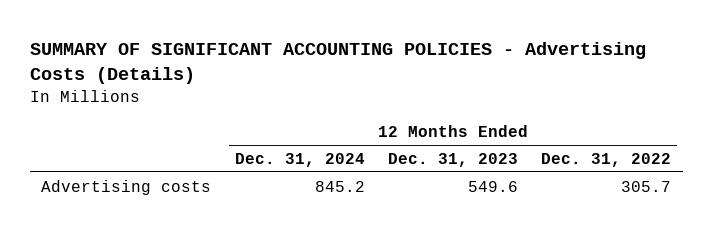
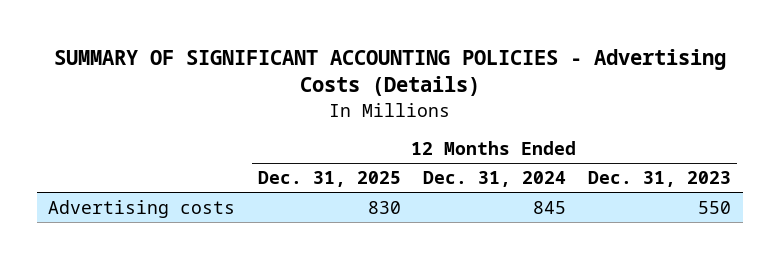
- | 12 Months Ended Dec. 31, 2024 | 12 Months Ended Dec. 31, 2023 | 12 Months Ended Dec. 31, 2022
+ | 12 Months Ended Dec. 31, 2025 | 12 Months Ended Dec. 31, 2024 | 12 Months Ended Dec. 31, 2023
- Advertising costs | 845.2 | 549.6 | 305.7
+ Advertising costs | 830 | 845 | 550

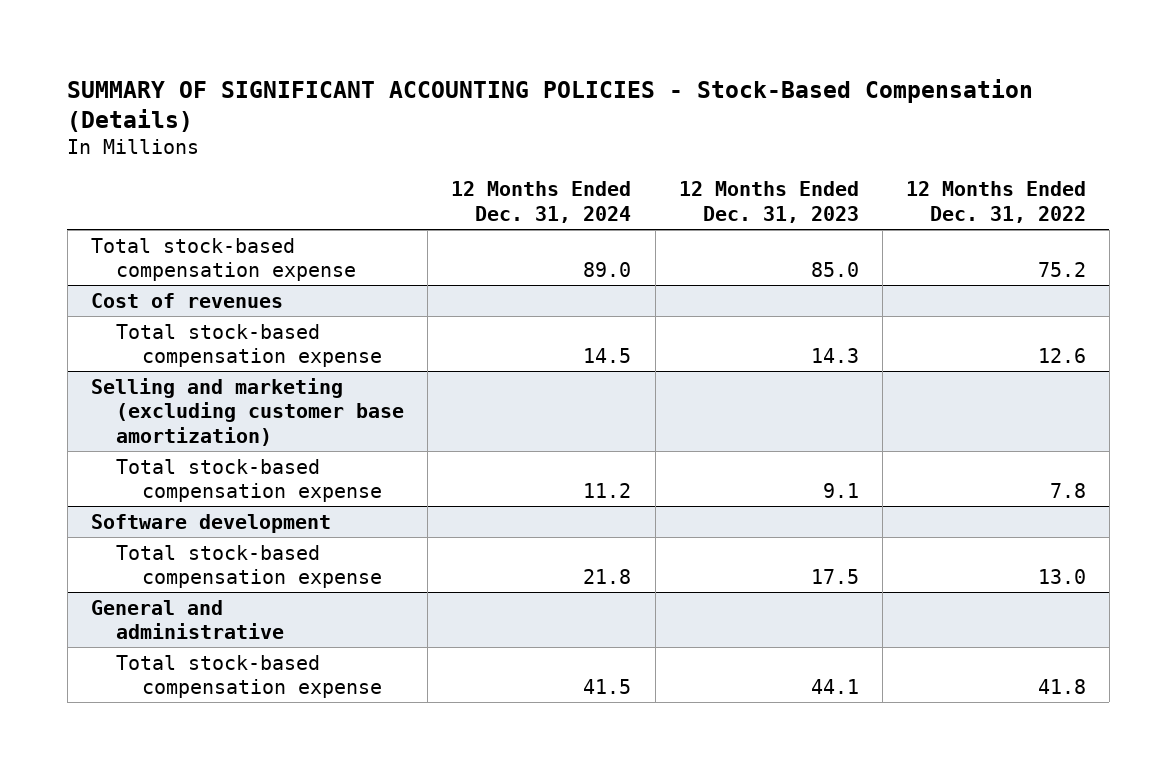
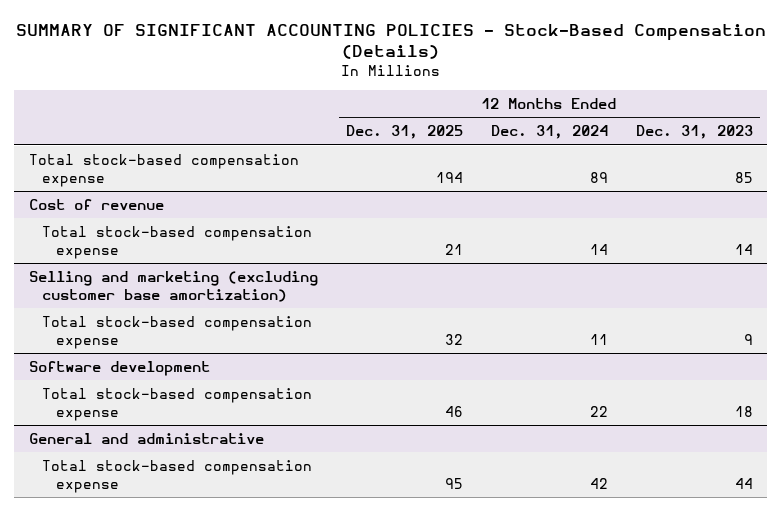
- | 12 Months Ended Dec. 31, 2024 | 12 Months Ended Dec. 31, 2023 | 12 Months Ended Dec. 31, 2022
+ | 12 Months Ended Dec. 31, 2025 | 12 Months Ended Dec. 31, 2024 | 12 Months Ended Dec. 31, 2023
- Total stock-based compensation expense | 89.0 | 85.0 | 75.2
- Cost of revenues
- Total stock-based compensation expense | 14.5 | 14.3 | 12.6
+ Total stock-based compensation expense | 194 | 89 | 85
+ Cost of revenue
+ Total stock-based compensation expense | 21 | 14 | 14
@ Selling and marketing (excluding customer base amortization)
- Total stock-based compensation expense | 11.2 | 9.1 | 7.8
+ Total stock-based compensation expense | 32 | 11 | 9
@ Software development
- Total stock-based compensation expense | 21.8 | 17.5 | 13.0
+ Total stock-based compensation expense | 46 | 22 | 18
@ General and administrative
- Total stock-based compensation expense | 41.5 | 44.1 | 41.8
+ Total stock-based compensation expense | 95 | 42 | 44

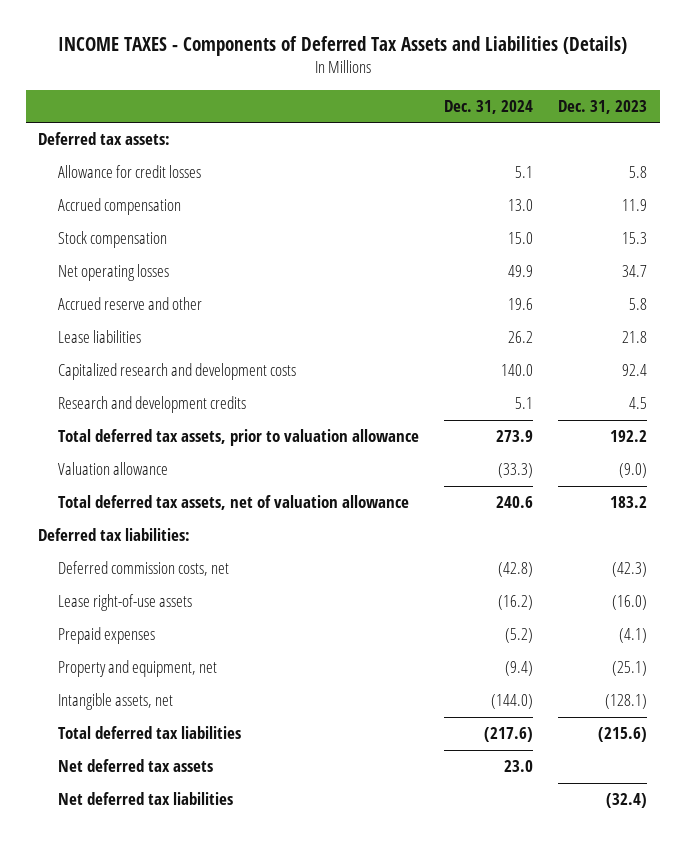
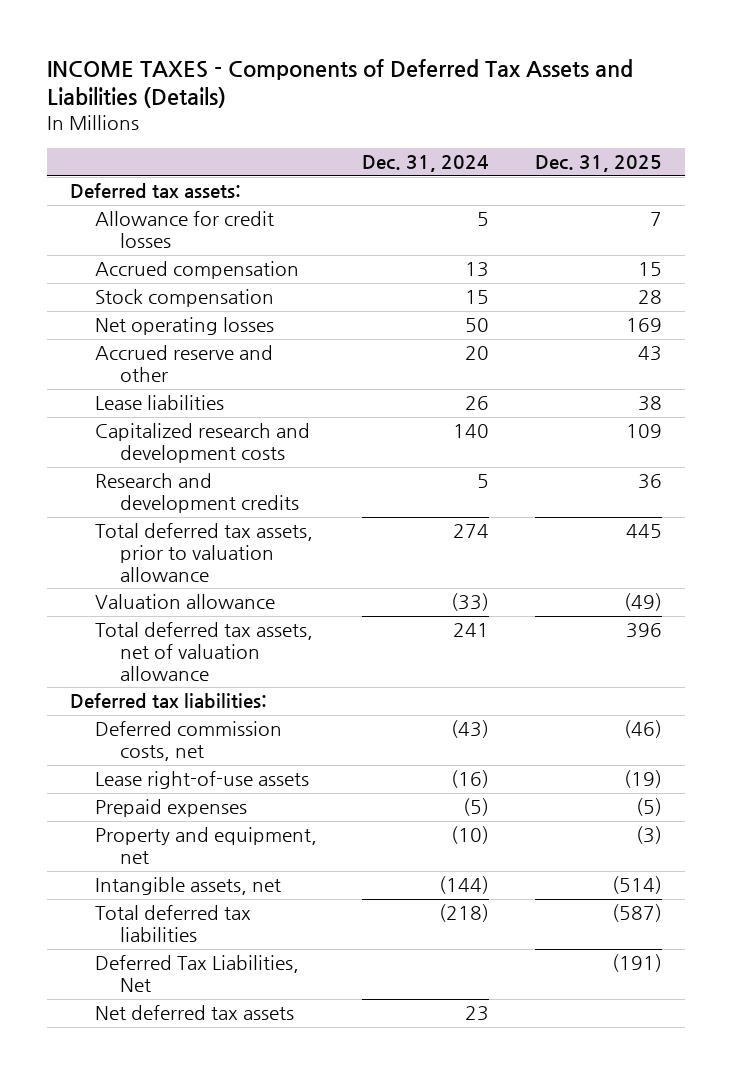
- | Dec. 31, 2024 | Dec. 31, 2023
+ | Dec. 31, 2024 | Dec. 31, 2025
- Allowance for credit losses | 5.1 | 5.8
- Accrued compensation | 13.0 | 11.9
- Stock compensation | 15.0 | 15.3
- Net operating losses | 49.9 | 34.7
- Accrued reserve and other | 19.6 | 5.8
- Lease liabilities | 26.2 | 21.8
- Capitalized research and development costs | 140.0 | 92.4
- Research and development credits | 5.1 | 4.5
- Total deferred tax assets, prior to valuation allowance | 273.9 | 192.2
- Valuation allowance | (33.3) | (9.0)
- Total deferred tax assets, net of valuation allowance | 240.6 | 183.2
+ Allowance for credit losses | 5 | 7
+ Accrued compensation | 13 | 15
+ Stock compensation | 15 | 28
+ Net operating losses | 50 | 169
+ Accrued reserve and other | 20 | 43
+ Lease liabilities | 26 | 38
+ Capitalized research and development costs | 140 | 109
+ Research and development credits | 5 | 36
+ Total deferred tax assets, prior to valuation allowance | 274 | 445
+ Valuation allowance | (33) | (49)
+ Total deferred tax assets, net of valuation allowance | 241 | 396
- Deferred commission costs, net | (42.8) | (42.3)
- Lease right-of-use assets | (16.2) | (16.0)
- Prepaid expenses | (5.2) | (4.1)
- Property and equipment, net | (9.4) | (25.1)
- Intangible assets, net | (144.0) | (128.1)
- Total deferred tax liabilities | (217.6) | (215.6)
- Net deferred tax assets | 23.0 |
- Net deferred tax liabilities | | (32.4)
+ Deferred commission costs, net | (43) | (46)
+ Lease right-of-use assets | (16) | (19)
+ Prepaid expenses | (5) | (5)
+ Property and equipment, net | (10) | (3)
+ Intangible assets, net | (144) | (514)
+ Total deferred tax liabilities | (218) | (587)
+ Deferred Tax Liabilities, Net | | (191)
+ Net deferred tax assets | 23 |

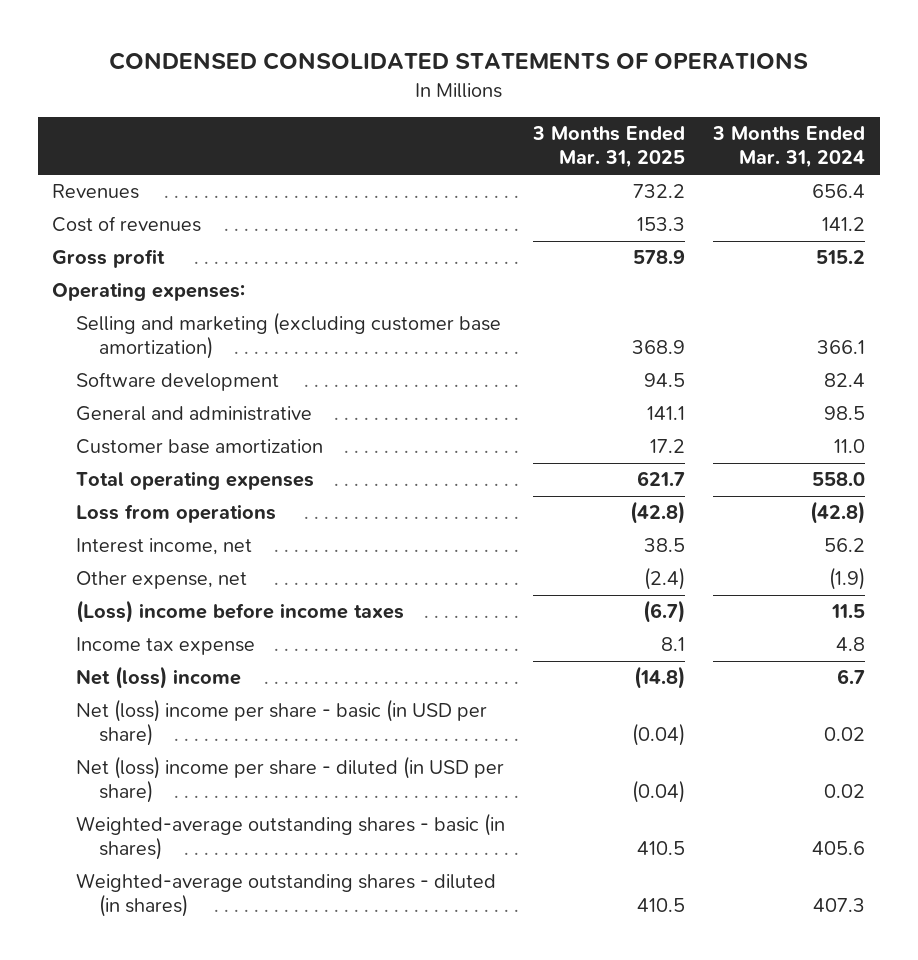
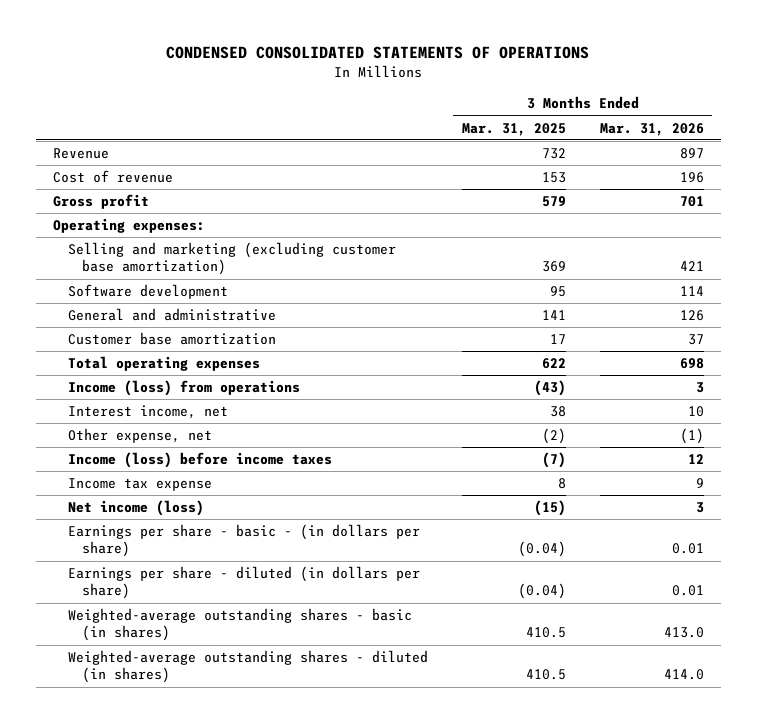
- | 3 Months Ended Mar. 31, 2025 | 3 Months Ended Mar. 31, 2024
+ | 3 Months Ended Mar. 31, 2025 | 3 Months Ended Mar. 31, 2026
- Revenues | 732.2 | 656.4
- Cost of revenues | 153.3 | 141.2
- Gross profit | 578.9 | 515.2
+ Revenue | 732 | 897
+ Cost of revenue | 153 | 196
+ Gross profit | 579 | 701
- Selling and marketing (excluding customer base amortization) | 368.9 | 366.1
- Software development | 94.5 | 82.4
- General and administrative | 141.1 | 98.5
- Customer base amortization | 17.2 | 11.0
- Total operating expenses | 621.7 | 558.0
- Loss from operations | (42.8) | (42.8)
- Interest income, net | 38.5 | 56.2
- Other expense, net | (2.4) | (1.9)
- (Loss) income before income taxes | (6.7) | 11.5
- Income tax expense | 8.1 | 4.8
- Net (loss) income | (14.8) | 6.7
- Net (loss) income per share - basic (in USD per share) | (0.04) | 0.02
- Net (loss) income per share - diluted (in USD per share) | (0.04) | 0.02
+ Selling and marketing (excluding customer base amortization) | 369 | 421
+ Software development | 95 | 114
+ General and administrative | 141 | 126
+ Customer base amortization | 17 | 37
+ Total operating expenses | 622 | 698
+ Income (loss) from operations | (43) | 3
+ Interest income, net | 38 | 10
+ Other expense, net | (2) | (1)
+ Income (loss) before income taxes | (7) | 12
+ Income tax expense | 8 | 9
+ Net income (loss) | (15) | 3
+ Earnings per share - basic - (in dollars per share) | (0.04) | 0.01
+ Earnings per share - diluted (in dollars per share) | (0.04) | 0.01

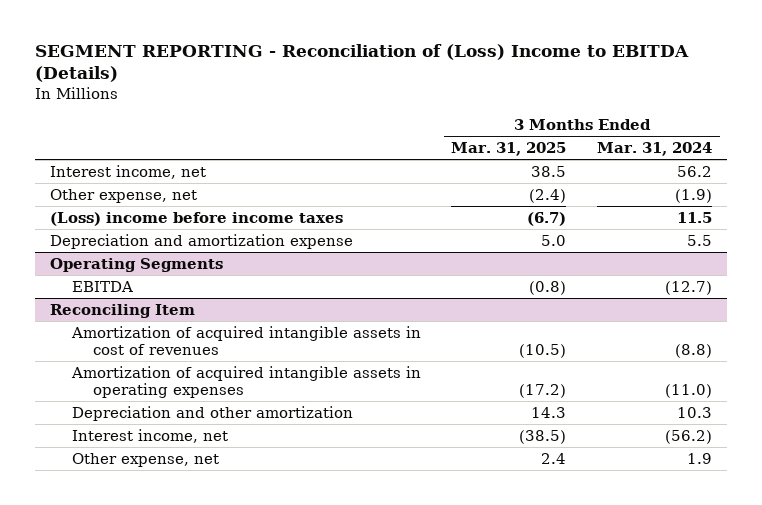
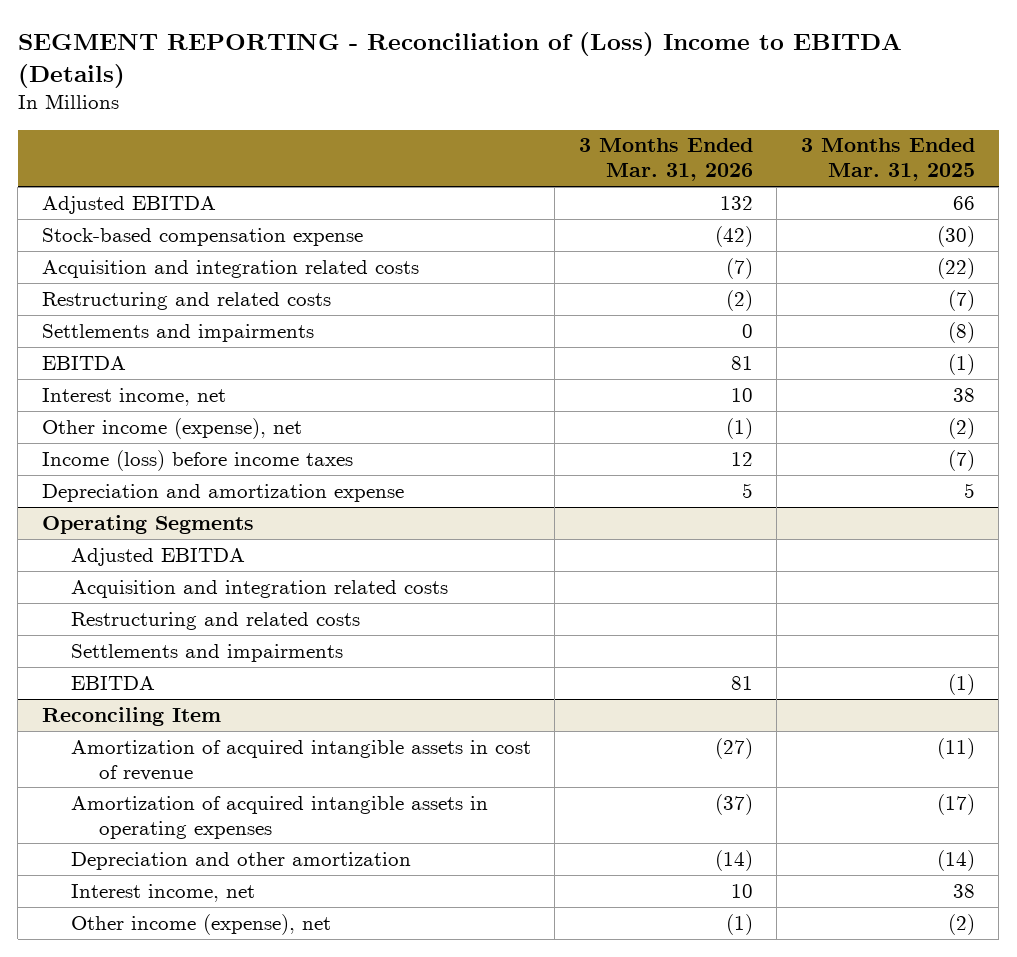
- | 3 Months Ended Mar. 31, 2025 | 3 Months Ended Mar. 31, 2024
+ | 3 Months Ended Mar. 31, 2026 | 3 Months Ended Mar. 31, 2025
- Interest income, net | 38.5 | 56.2
- Other expense, net | (2.4) | (1.9)
- (Loss) income before income taxes | (6.7) | 11.5
- Depreciation and amortization expense | 5.0 | 5.5
+ Adjusted EBITDA | 132 | 66
+ Stock-based compensation expense | (42) | (30)
+ Acquisition and integration related costs | (7) | (22)
+ Restructuring and related costs | (2) | (7)
+ Settlements and impairments | 0 | (8)
+ EBITDA | 81 | (1)
+ Interest income, net | 10 | 38
+ Other income (expense), net | (1) | (2)
+ Income (loss) before income taxes | 12 | (7)
+ Depreciation and amortization expense | 5 | 5
@ Operating Segments
- EBITDA | (0.8) | (12.7)
+ Adjusted EBITDA
+ Acquisition and integration related costs
+ Restructuring and related costs
+ Settlements and impairments
+ EBITDA | 81 | (1)
@ Reconciling Item
- Amortization of acquired intangible assets in cost of revenues | (10.5) | (8.8)
- Amortization of acquired intangible assets in operating expenses | (17.2) | (11.0)
- Depreciation and other amortization | 14.3 | 10.3
- Interest income, net | (38.5) | (56.2)
- Other expense, net | 2.4 | 1.9
+ Amortization of acquired intangible assets in cost of revenue | (27) | (11)
+ Amortization of acquired intangible assets in operating expenses | (37) | (17)
+ Depreciation and other amortization | (14) | (14)
+ Interest income, net | 10 | 38
+ Other income (expense), net | (1) | (2)

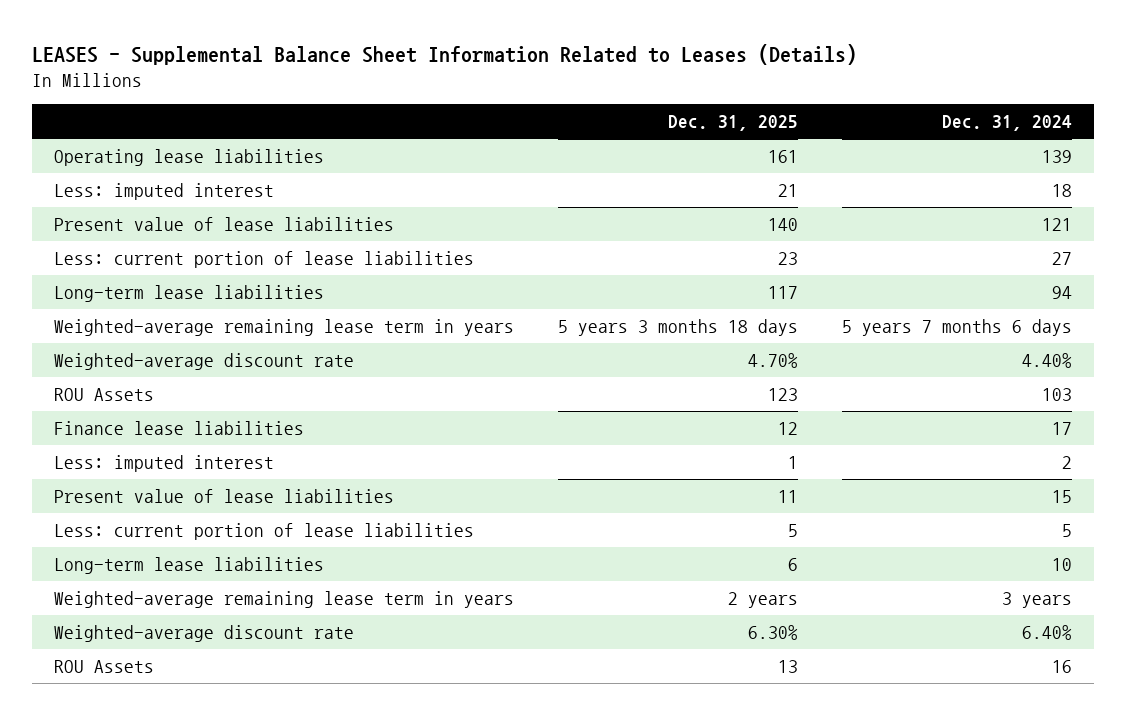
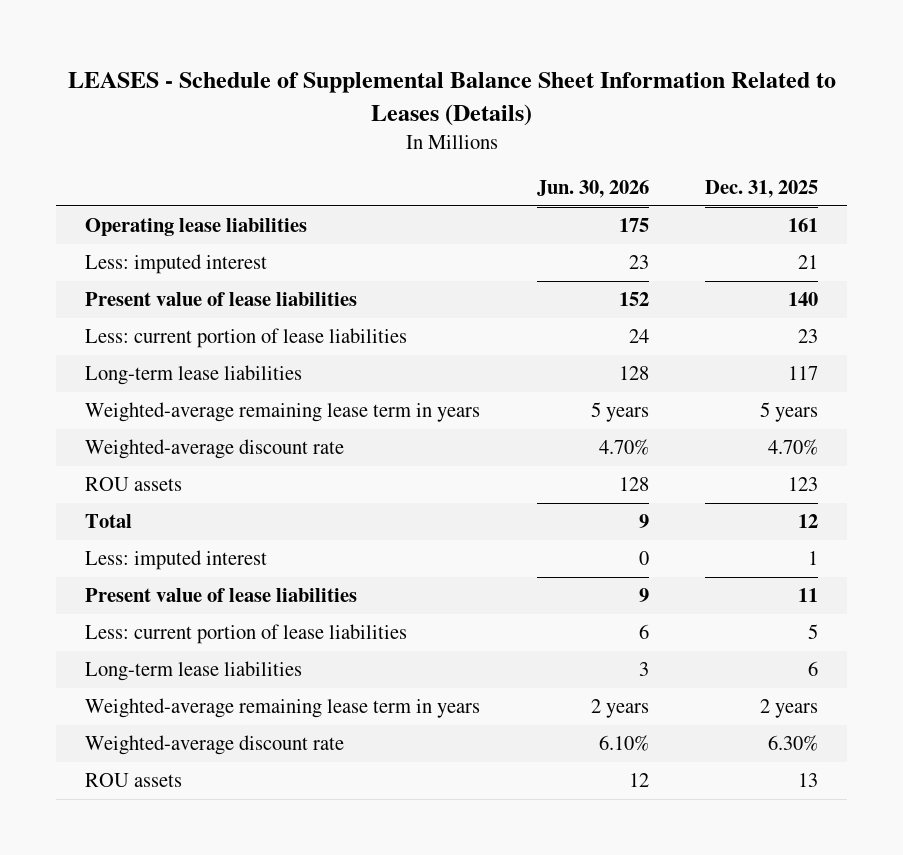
- LEASES - Supplemental Balance Sheet Information Related to Leases (Details)
+ LEASES - Schedule of Supplemental Balance Sheet Information Related to Leases (Details)
- | Dec. 31, 2025 | Dec. 31, 2024
+ | Jun. 30, 2026 | Dec. 31, 2025
- Weighted-average remaining lease term in years | 5 years 3 months 18 days | 5 years 7 months 6 days
+ Weighted-average remaining lease term in years | 5 years | 5 years
- ROU Assets | 123 | 103
- Finance lease liabilities | 12 | 17
+ ROU assets | 128 | 123
+ Total | 9 | 12
- ROU Assets | 13 | 16
+ ROU assets | 12 | 13

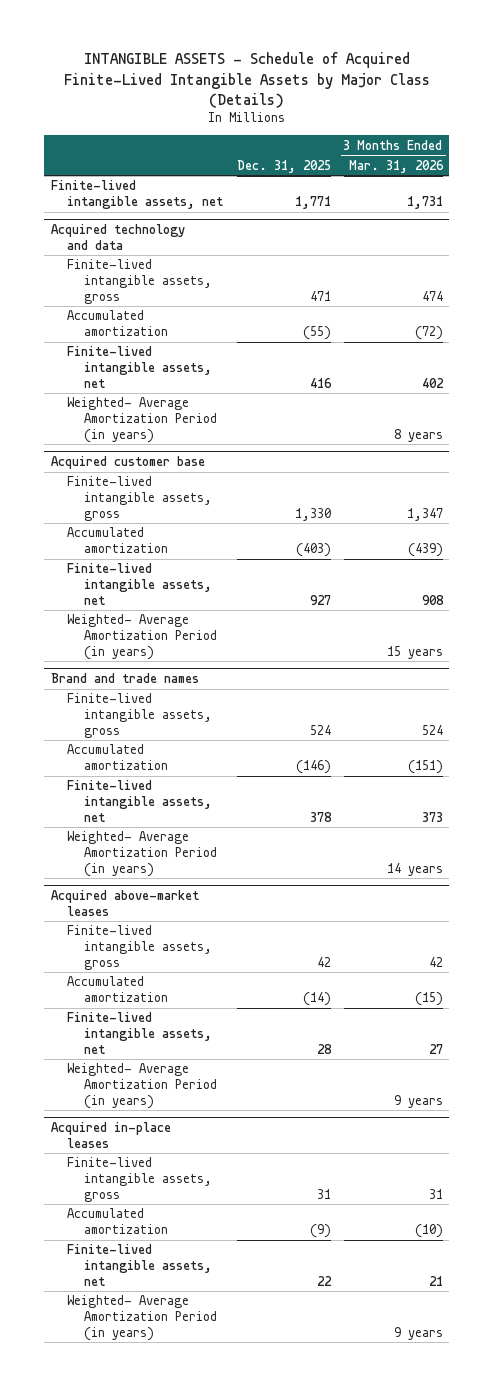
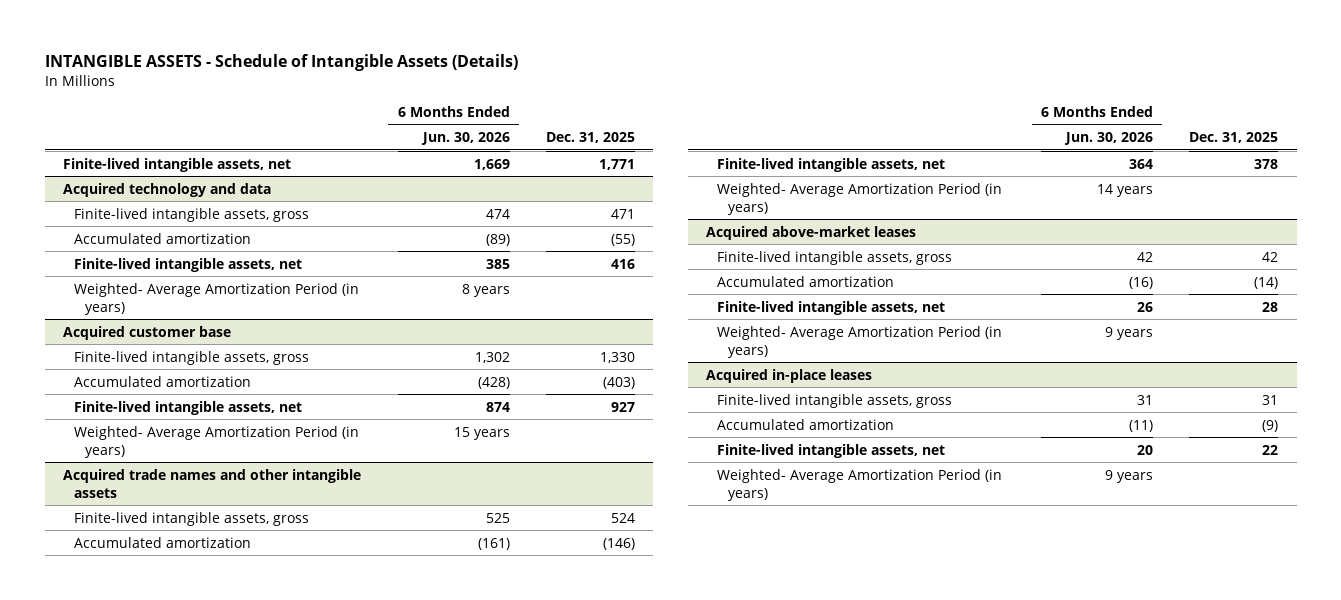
- INTANGIBLE ASSETS - Schedule of Acquired Finite-Lived Intangible Assets by Major Class (Details)
+ INTANGIBLE ASSETS - Schedule of Intangible Assets (Details)
- | Dec. 31, 2025 | 3 Months Ended Mar. 31, 2026
+ | 6 Months Ended Jun. 30, 2026 | Dec. 31, 2025
- Brand and trade names
+ Acquired trade names and other intangible assets

